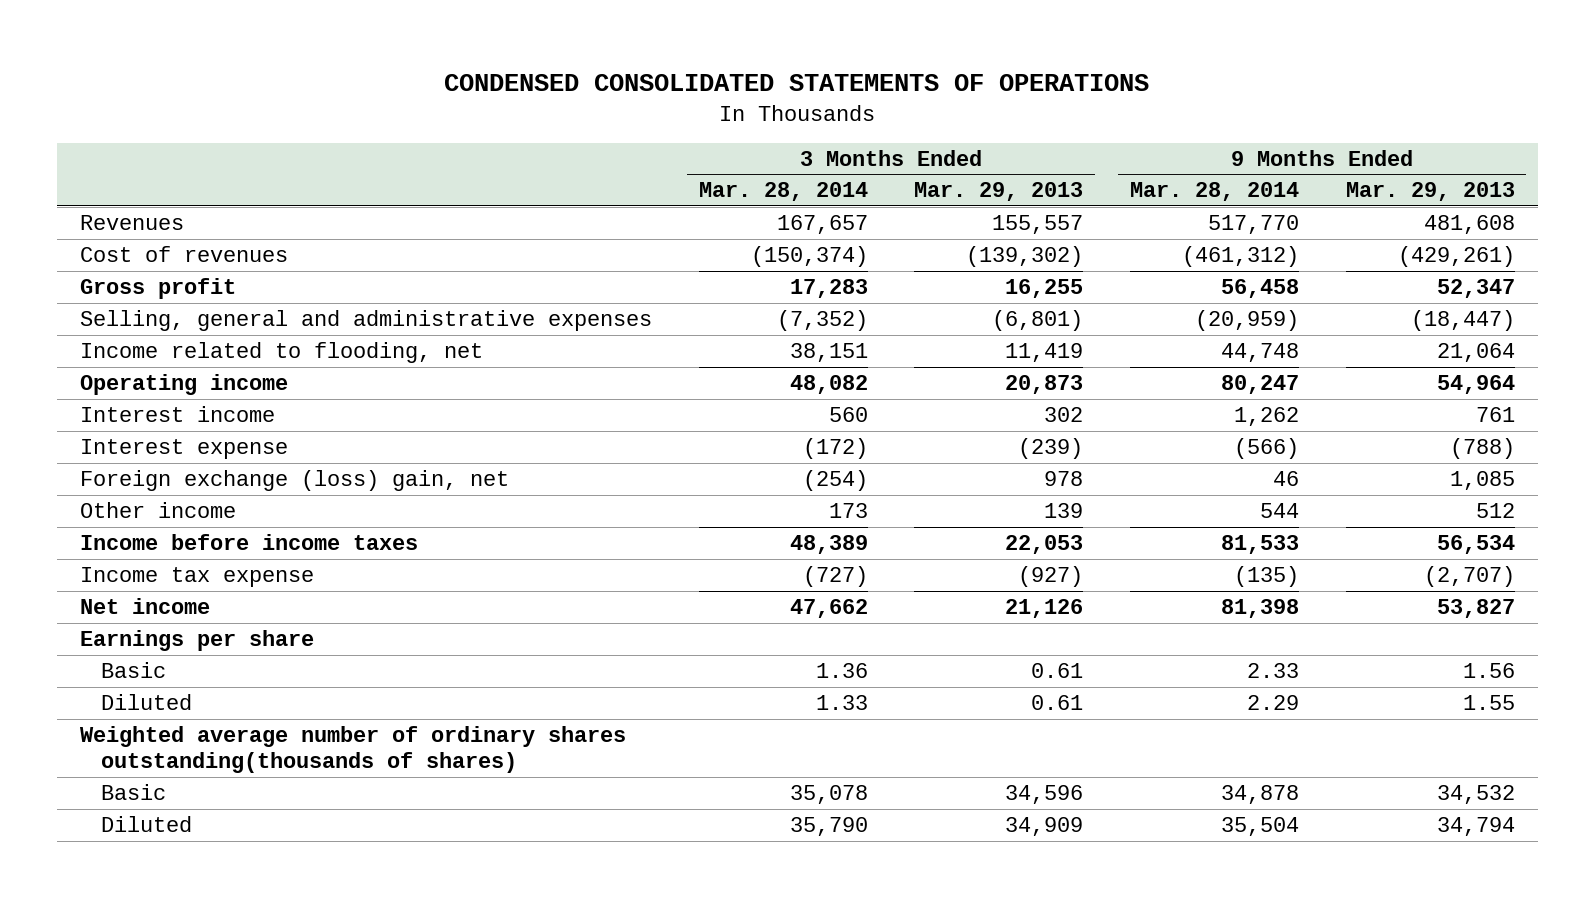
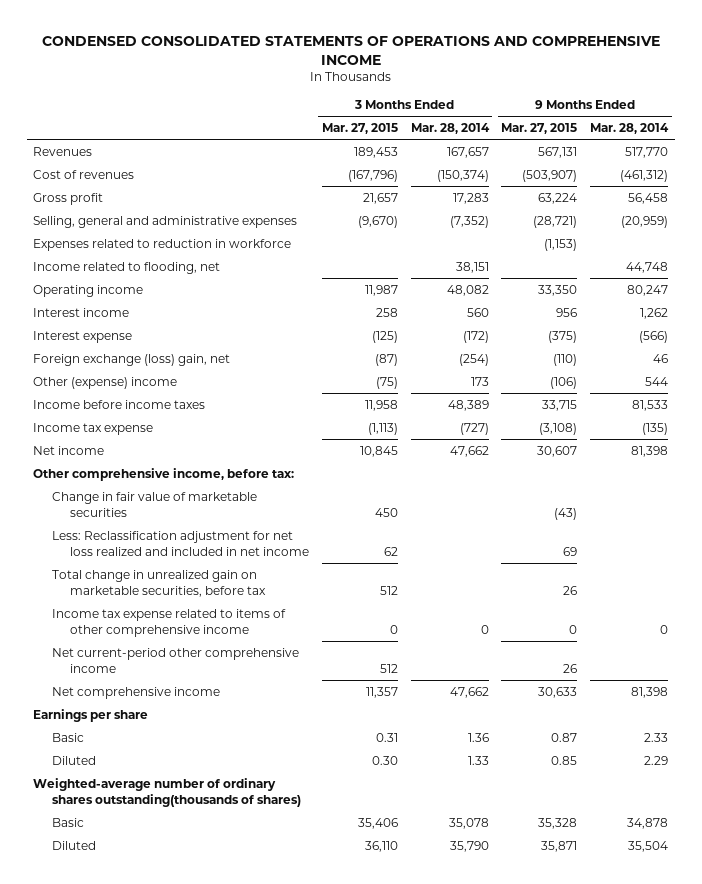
- CONDENSED CONSOLIDATED STATEMENTS OF OPERATIONS
+ CONDENSED CONSOLIDATED STATEMENTS OF OPERATIONS AND COMPREHENSIVE INCOME
- | 3 Months Ended Mar. 28, 2014 | 3 Months Ended Mar. 29, 2013 | 9 Months Ended Mar. 28, 2014 | 9 Months Ended Mar. 29, 2013
+ | 3 Months Ended Mar. 27, 2015 | 3 Months Ended Mar. 28, 2014 | 9 Months Ended Mar. 27, 2015 | 9 Months Ended Mar. 28, 2014
+ Expenses related to reduction in workforce | | | (1,153) |
- Other income | 173 | 139 | 544 | 512
+ Other (expense) income | (75) | 173 | (106) | 544
+ Other comprehensive income, before tax:
+ Change in fair value of marketable securities | 450 | | (43) |
+ Less: Reclassification adjustment for net loss realized and included in net income | 62 | | 69 |
+ Total change in unrealized gain on marketable securities, before tax | 512 | | 26 |
+ Income tax expense related to items of other comprehensive income | 0 | 0 | 0 | 0
+ Net current-period other comprehensive income | 512 | | 26 |
+ Net comprehensive income | 11,357 | 47,662 | 30,633 | 81,398
- Weighted average number of ordinary shares outstanding(thousands of shares)
+ Weighted-average number of ordinary shares outstanding(thousands of shares)

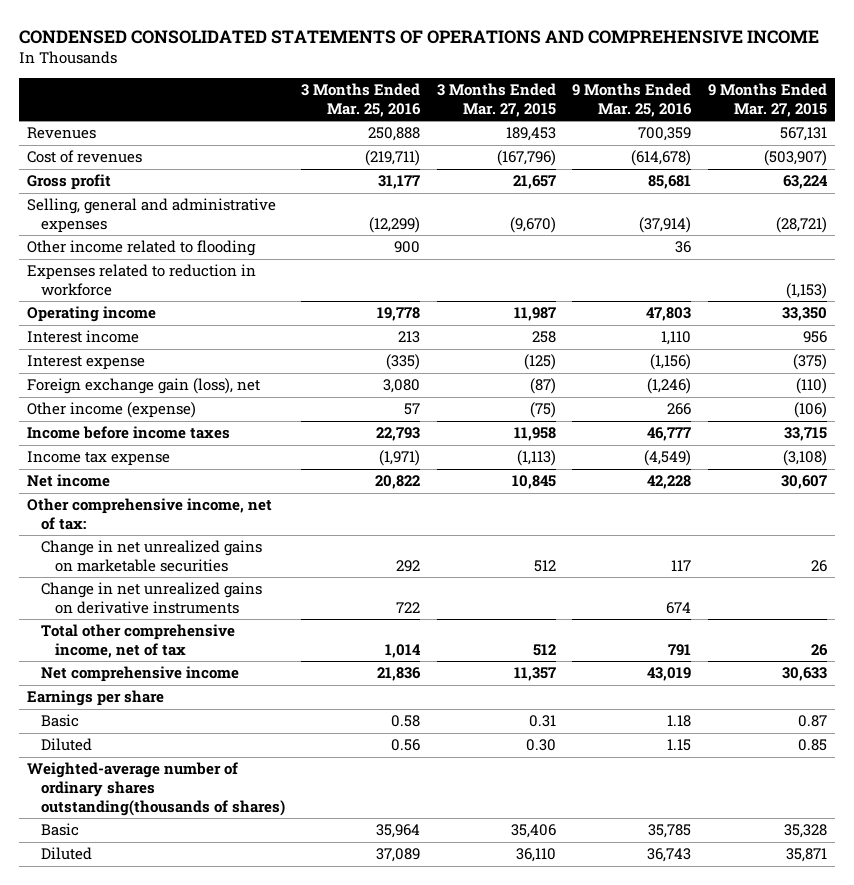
- | 3 Months Ended Mar. 27, 2015 | 3 Months Ended Mar. 28, 2014 | 9 Months Ended Mar. 27, 2015 | 9 Months Ended Mar. 28, 2014
+ | 3 Months Ended Mar. 25, 2016 | 3 Months Ended Mar. 27, 2015 | 9 Months Ended Mar. 25, 2016 | 9 Months Ended Mar. 27, 2015
+ Other income related to flooding | 900 | | 36 |
- Income related to flooding, net | | 38,151 | | 44,748
- Foreign exchange (loss) gain, net | (87) | (254) | (110) | 46
- Other (expense) income | (75) | 173 | (106) | 544
+ Foreign exchange gain (loss), net | 3,080 | (87) | (1,246) | (110)
+ Other income (expense) | 57 | (75) | 266 | (106)
- Other comprehensive income, before tax:
- Change in fair value of marketable securities | 450 | | (43) |
- Less: Reclassification adjustment for net loss realized and included in net income | 62 | | 69 |
- Total change in unrealized gain on marketable securities, before tax | 512 | | 26 |
- Income tax expense related to items of other comprehensive income | 0 | 0 | 0 | 0
- Net current-period other comprehensive income | 512 | | 26 |
+ Other comprehensive income, net of tax:
+ Change in net unrealized gains on marketable securities | 292 | 512 | 117 | 26
+ Change in net unrealized gains on derivative instruments | 722 | | 674 |
+ Total other comprehensive income, net of tax | 1,014 | 512 | 791 | 26

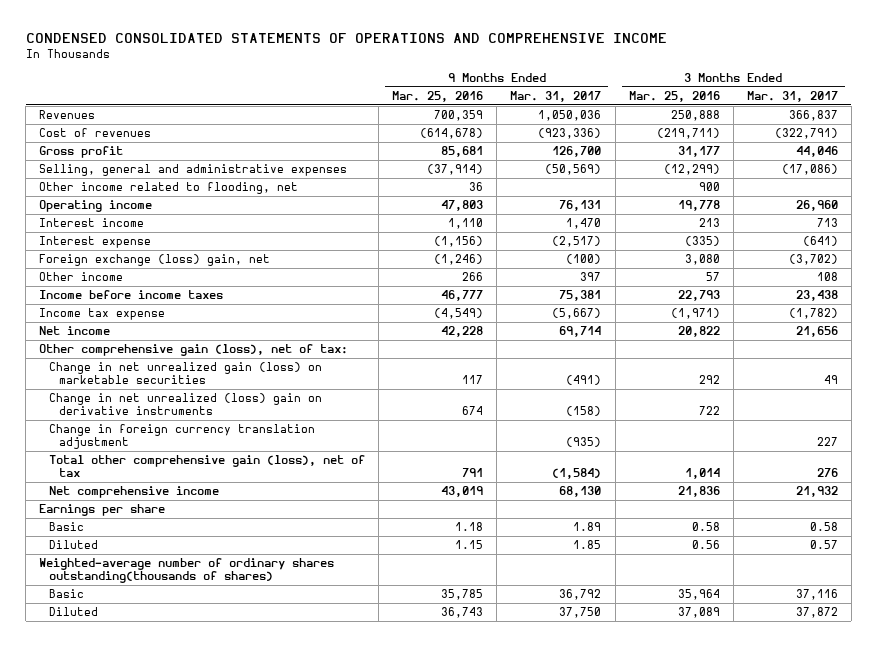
- | 3 Months Ended Mar. 25, 2016 | 3 Months Ended Mar. 27, 2015 | 9 Months Ended Mar. 25, 2016 | 9 Months Ended Mar. 27, 2015
+ | 9 Months Ended Mar. 25, 2016 | 9 Months Ended Mar. 31, 2017 | 3 Months Ended Mar. 25, 2016 | 3 Months Ended Mar. 31, 2017
- Other income related to flooding | 900 | | 36 |
- Expenses related to reduction in workforce | | | | (1,153)
+ Other income related to flooding, net | 36 | | 900 |
- Foreign exchange gain (loss), net | 3,080 | (87) | (1,246) | (110)
- Other income (expense) | 57 | (75) | 266 | (106)
+ Foreign exchange (loss) gain, net | (1,246) | (100) | 3,080 | (3,702)
+ Other income | 266 | 397 | 57 | 108
- Other comprehensive income, net of tax:
- Change in net unrealized gains on marketable securities | 292 | 512 | 117 | 26
- Change in net unrealized gains on derivative instruments | 722 | | 674 |
- Total other comprehensive income, net of tax | 1,014 | 512 | 791 | 26
+ Other comprehensive gain (loss), net of tax:
+ Change in net unrealized gain (loss) on marketable securities | 117 | (491) | 292 | 49
+ Change in net unrealized (loss) gain on derivative instruments | 674 | (158) | 722 |
+ Change in foreign currency translation adjustment | | (935) | | 227
+ Total other comprehensive gain (loss), net of tax | 791 | (1,584) | 1,014 | 276

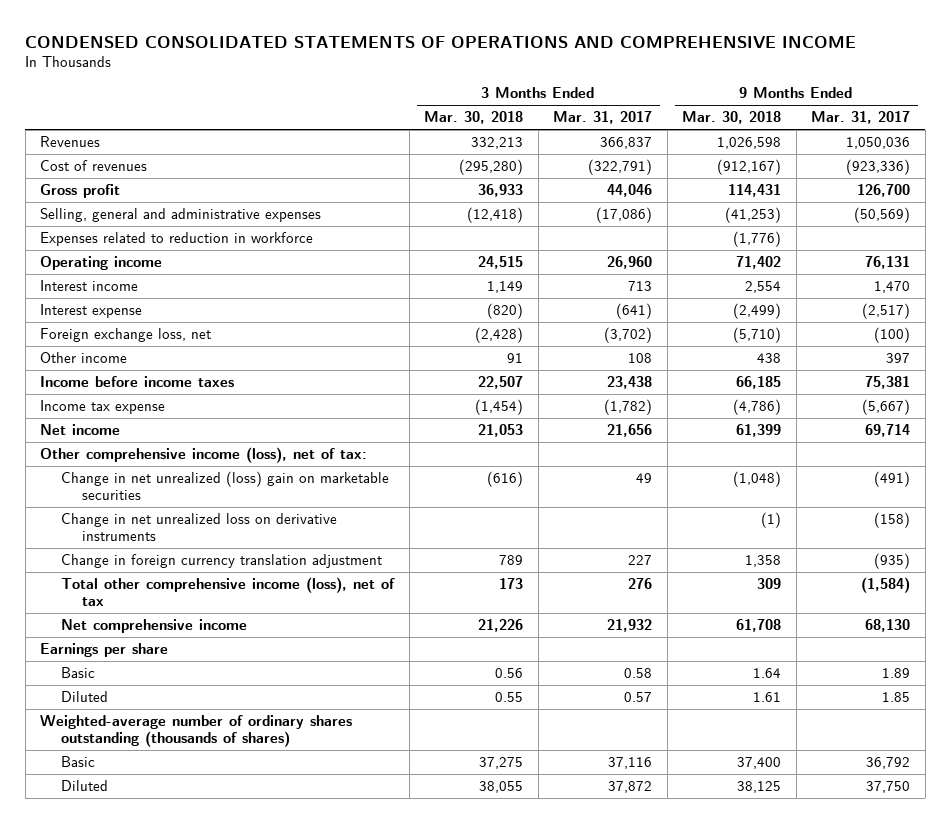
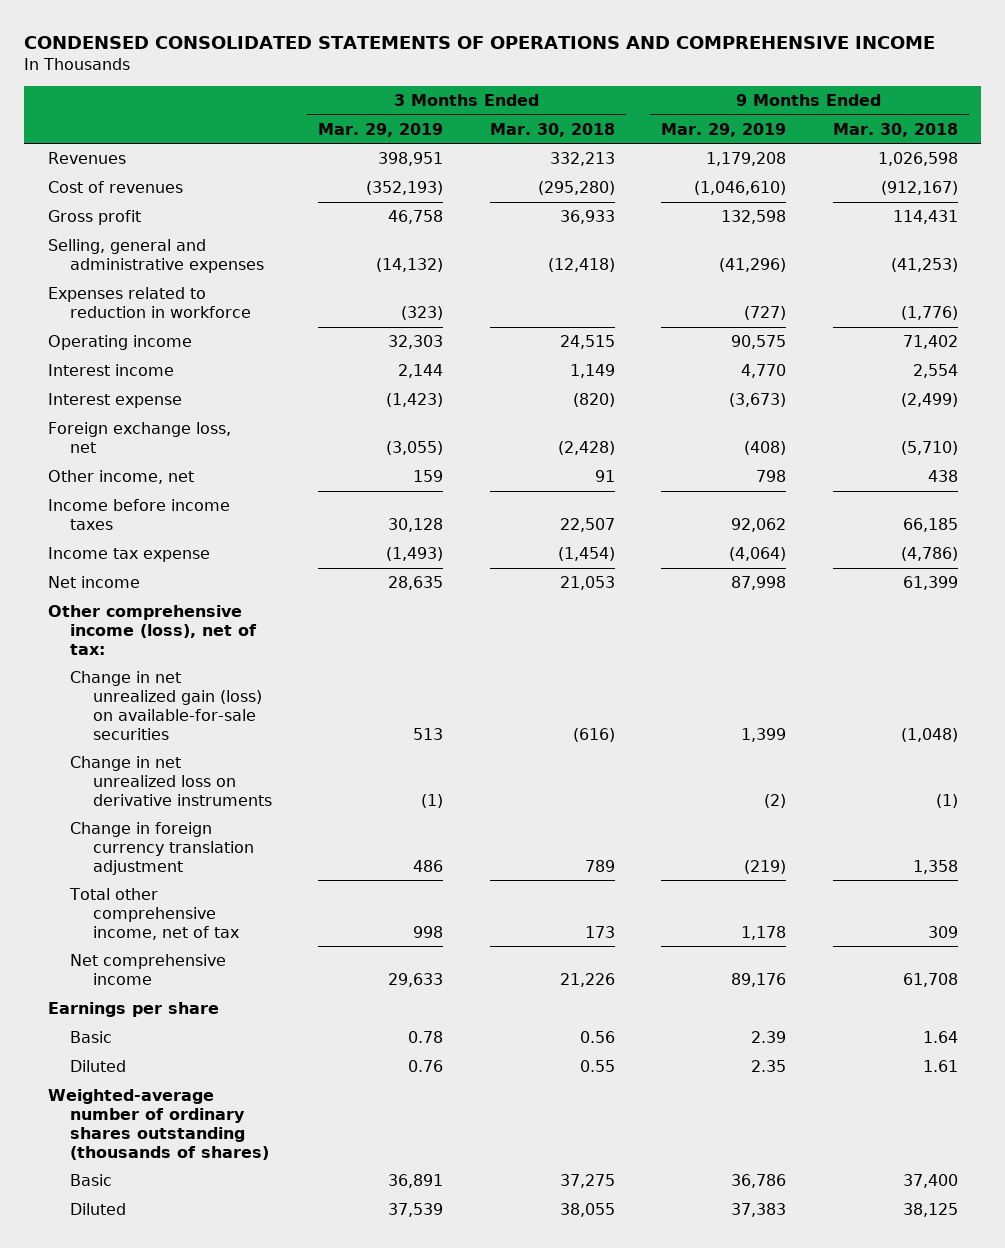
- | 3 Months Ended Mar. 30, 2018 | 3 Months Ended Mar. 31, 2017 | 9 Months Ended Mar. 30, 2018 | 9 Months Ended Mar. 31, 2017
+ | 3 Months Ended Mar. 29, 2019 | 3 Months Ended Mar. 30, 2018 | 9 Months Ended Mar. 29, 2019 | 9 Months Ended Mar. 30, 2018
- Other income | 91 | 108 | 438 | 397
+ Other income, net | 159 | 91 | 798 | 438
- Change in net unrealized (loss) gain on marketable securities | (616) | 49 | (1,048) | (491)
+ Change in net unrealized gain (loss) on available-for-sale securities | 513 | (616) | 1,399 | (1,048)
- Total other comprehensive income (loss), net of tax | 173 | 276 | 309 | (1,584)
+ Total other comprehensive income, net of tax | 998 | 173 | 1,178 | 309

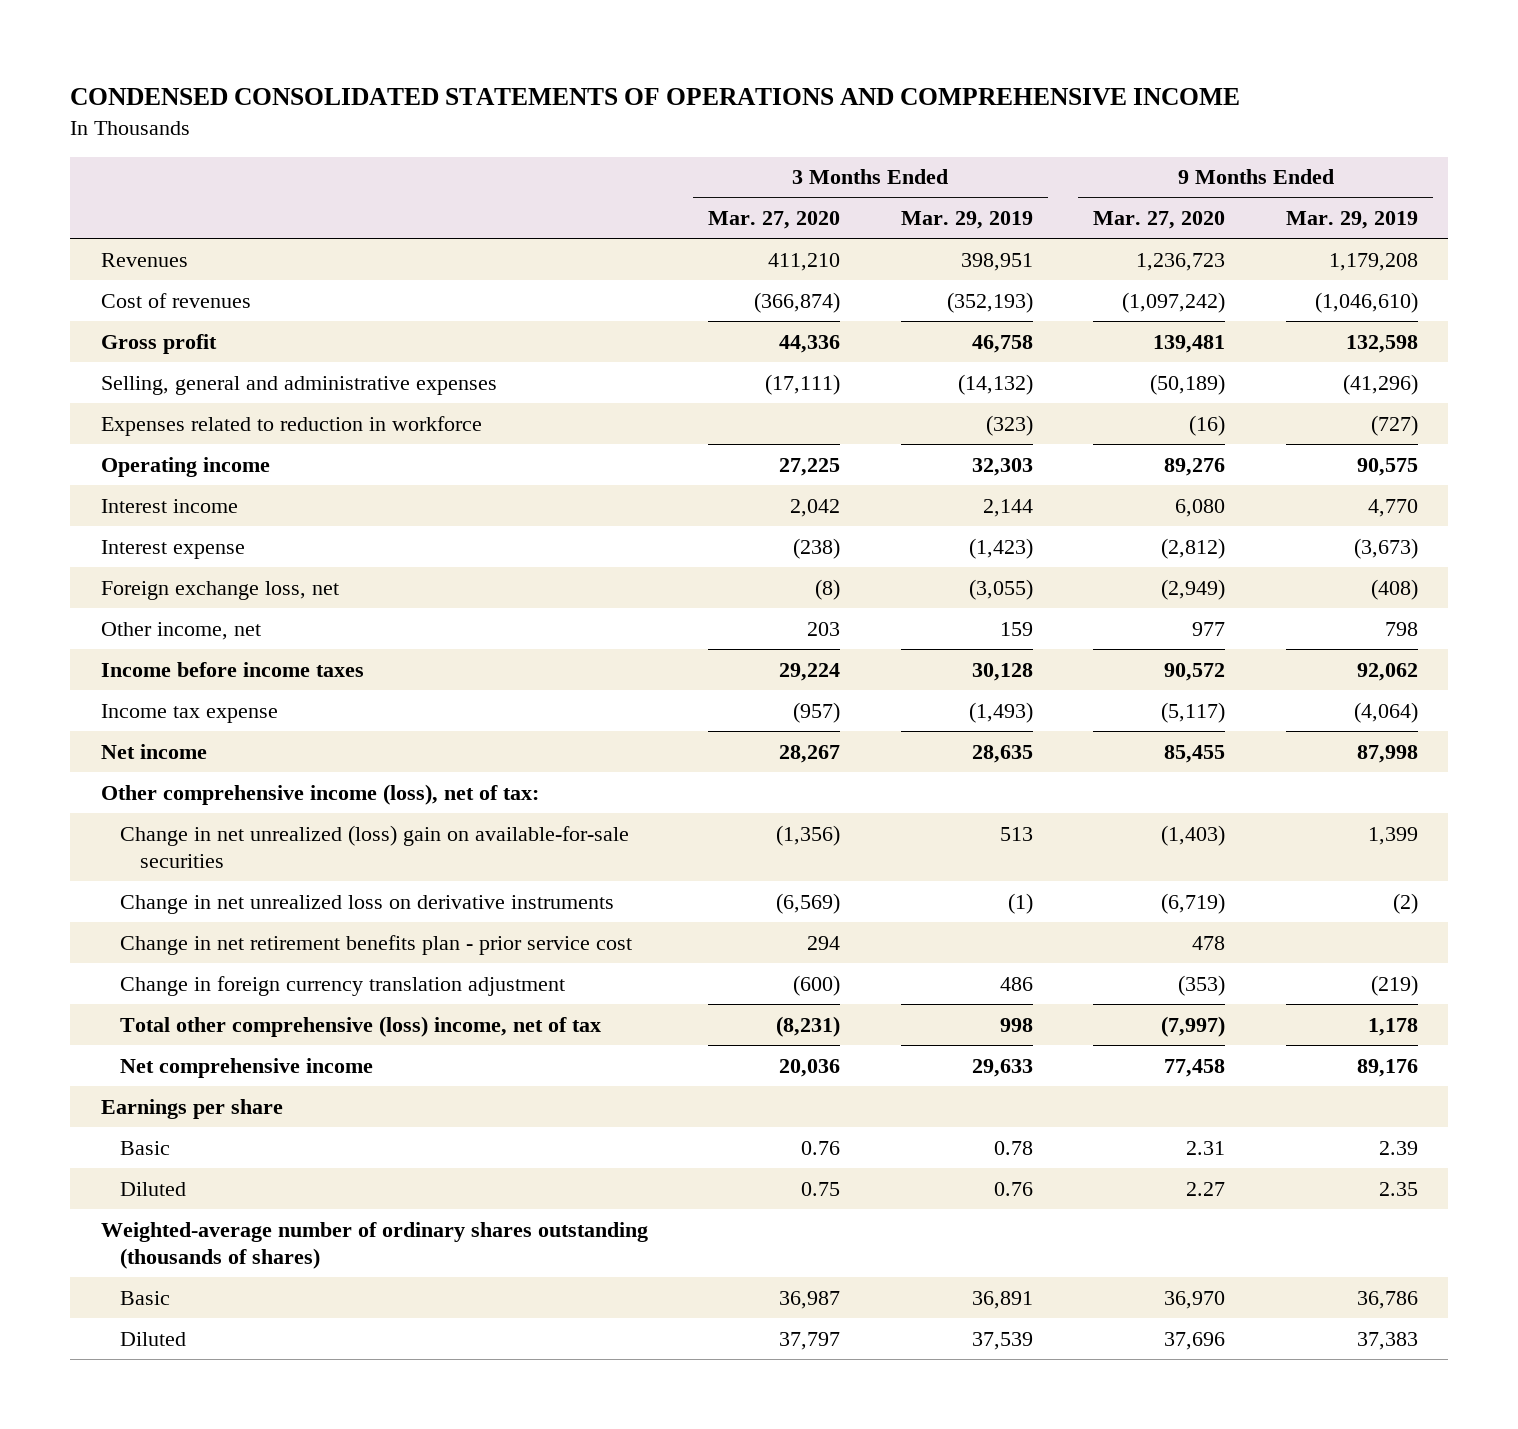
- | 3 Months Ended Mar. 29, 2019 | 3 Months Ended Mar. 30, 2018 | 9 Months Ended Mar. 29, 2019 | 9 Months Ended Mar. 30, 2018
+ | 3 Months Ended Mar. 27, 2020 | 3 Months Ended Mar. 29, 2019 | 9 Months Ended Mar. 27, 2020 | 9 Months Ended Mar. 29, 2019
- Change in net unrealized gain (loss) on available-for-sale securities | 513 | (616) | 1,399 | (1,048)
+ Change in net unrealized (loss) gain on available-for-sale securities | (1,356) | 513 | (1,403) | 1,399
+ Change in net retirement benefits plan - prior service cost | 294 | | 478 |
- Total other comprehensive income, net of tax | 998 | 173 | 1,178 | 309
+ Total other comprehensive (loss) income, net of tax | (8,231) | 998 | (7,997) | 1,178

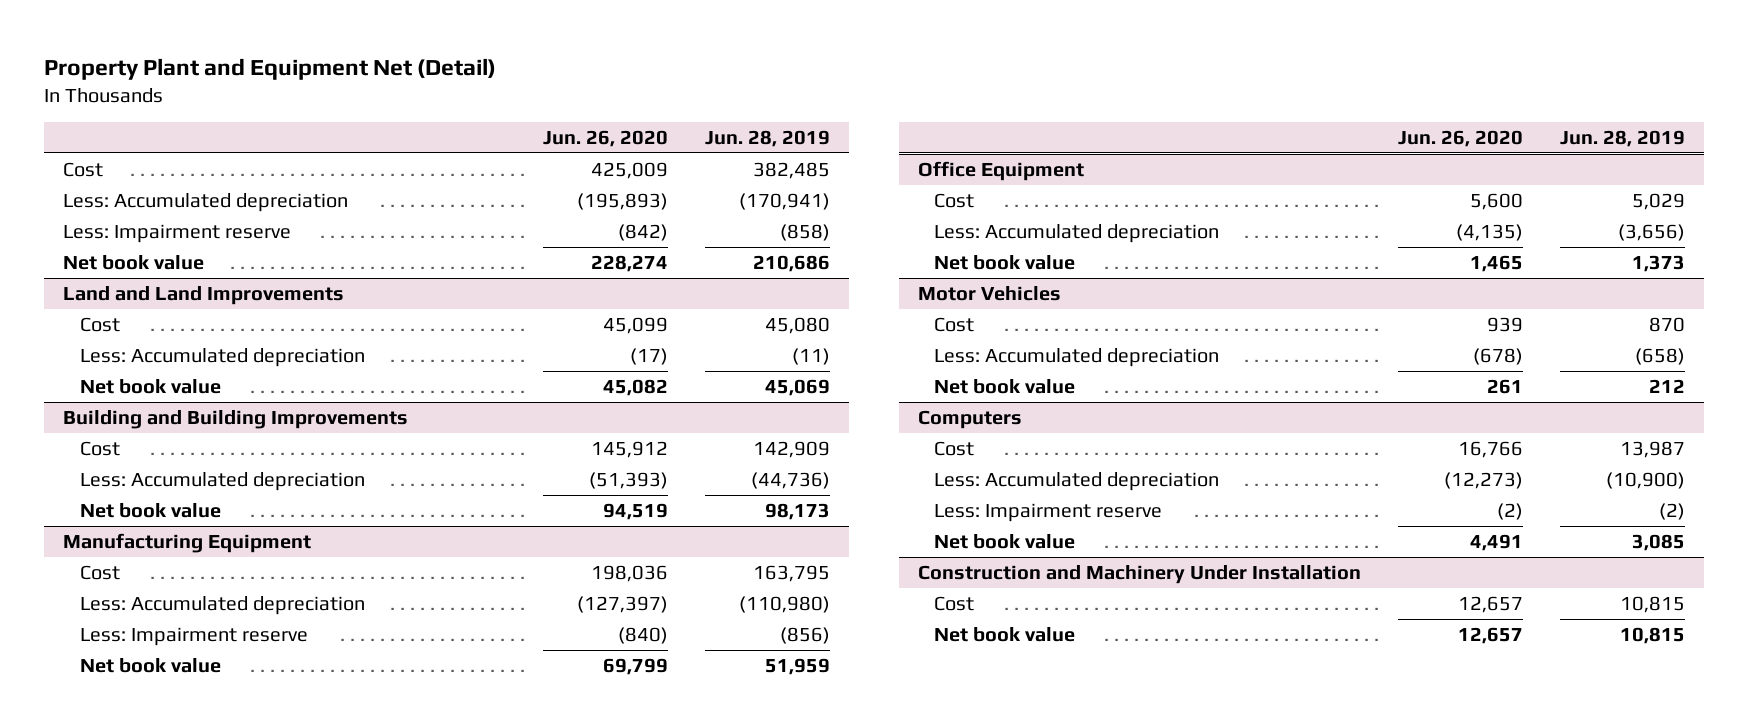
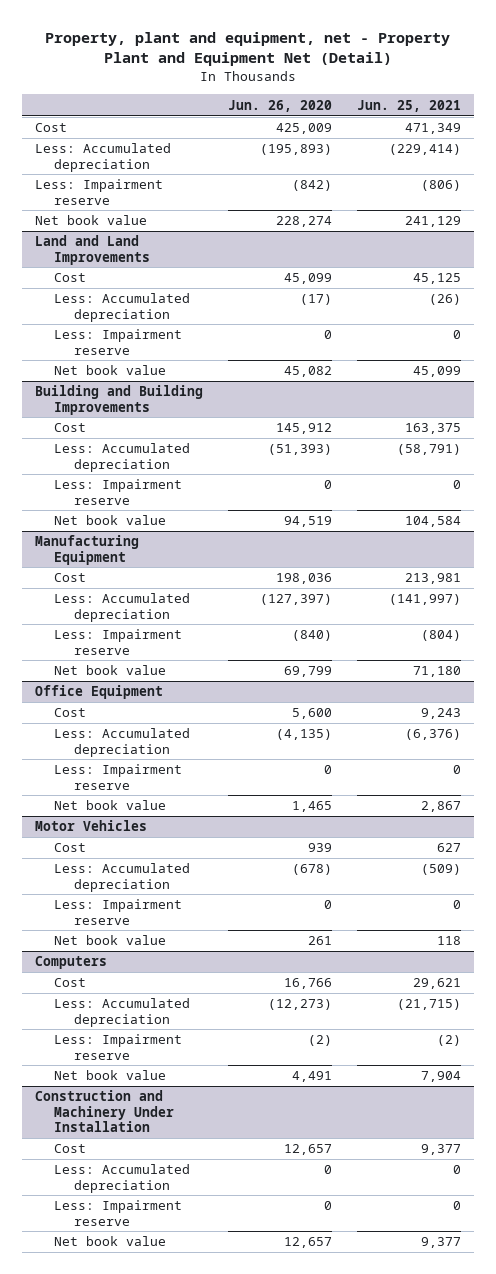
- Property Plant and Equipment Net (Detail)
+ Property, plant and equipment, net - Property Plant and Equipment Net (Detail)
- | Jun. 26, 2020 | Jun. 28, 2019
+ | Jun. 26, 2020 | Jun. 25, 2021
@ Land and Land Improvements
+ Less: Impairment reserve | 0 | 0
@ Building and Building Improvements
+ Less: Impairment reserve | 0 | 0
@ Office Equipment
+ Less: Impairment reserve | 0 | 0
@ Motor Vehicles
+ Less: Impairment reserve | 0 | 0
@ Construction and Machinery Under Installation
+ Less: Accumulated depreciation | 0 | 0
+ Less: Impairment reserve | 0 | 0

